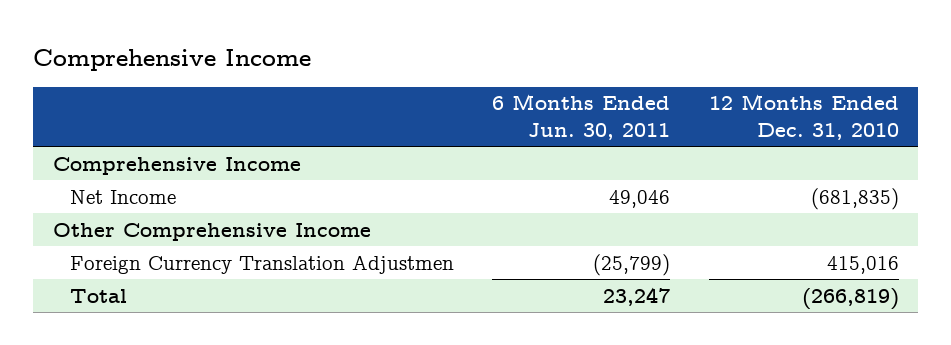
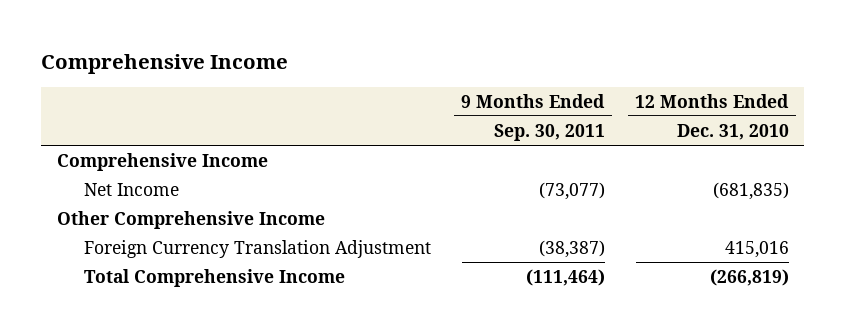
- | 6 Months Ended Jun. 30, 2011 | 12 Months Ended Dec. 31, 2010
+ | 9 Months Ended Sep. 30, 2011 | 12 Months Ended Dec. 31, 2010
- Foreign Currency Translation Adjustmen | (25,799) | 415,016
- Total | 23,247 | (266,819)
+ Foreign Currency Translation Adjustment | (38,387) | 415,016
+ Total Comprehensive Income | (111,464) | (266,819)

